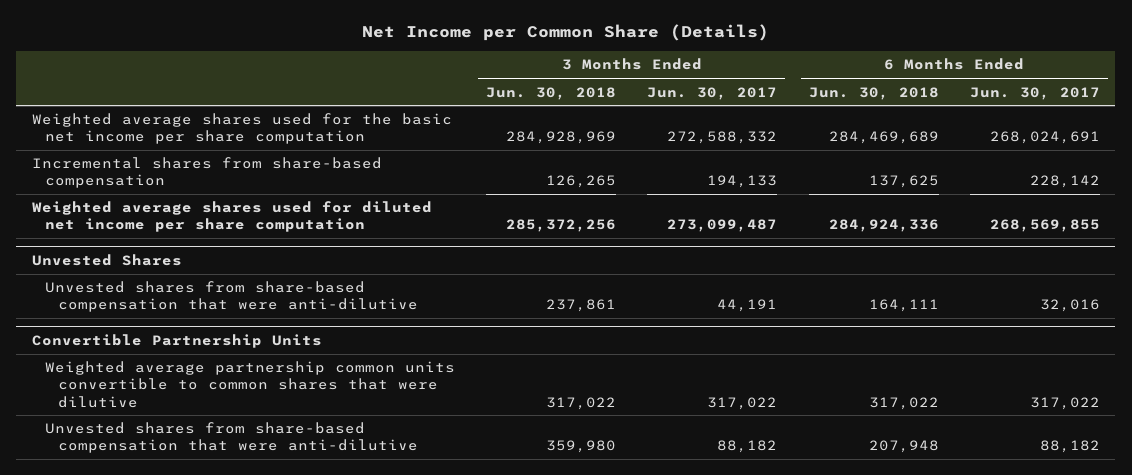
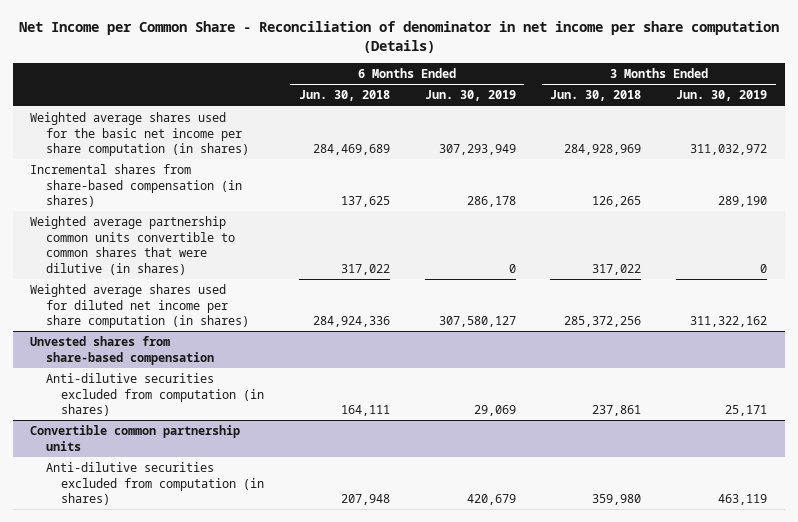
- Net Income per Common Share (Details)
+ Net Income per Common Share - Reconciliation of denominator in net income per share computation (Details)
- | 3 Months Ended Jun. 30, 2018 | 3 Months Ended Jun. 30, 2017 | 6 Months Ended Jun. 30, 2018 | 6 Months Ended Jun. 30, 2017
+ | 6 Months Ended Jun. 30, 2018 | 6 Months Ended Jun. 30, 2019 | 3 Months Ended Jun. 30, 2018 | 3 Months Ended Jun. 30, 2019
- Weighted average shares used for the basic net income per share computation | 284,928,969 | 272,588,332 | 284,469,689 | 268,024,691
- Incremental shares from share-based compensation | 126,265 | 194,133 | 137,625 | 228,142
- Weighted average shares used for diluted net income per share computation | 285,372,256 | 273,099,487 | 284,924,336 | 268,569,855
- Unvested Shares
- Unvested shares from share-based compensation that were anti-dilutive | 237,861 | 44,191 | 164,111 | 32,016
- Convertible Partnership Units
- Weighted average partnership common units convertible to common shares that were dilutive | 317,022 | 317,022 | 317,022 | 317,022
- Unvested shares from share-based compensation that were anti-dilutive | 359,980 | 88,182 | 207,948 | 88,182
+ Weighted average shares used for the basic net income per share computation (in shares) | 284,469,689 | 307,293,949 | 284,928,969 | 311,032,972
+ Incremental shares from share-based compensation (in shares) | 137,625 | 286,178 | 126,265 | 289,190
+ Weighted average partnership common units convertible to common shares that were dilutive (in shares) | 317,022 | 0 | 317,022 | 0
+ Weighted average shares used for diluted net income per share computation (in shares) | 284,924,336 | 307,580,127 | 285,372,256 | 311,322,162
+ Unvested shares from share-based compensation
+ Anti-dilutive securities excluded from computation (in shares) | 164,111 | 29,069 | 237,861 | 25,171
+ Convertible common partnership units
+ Anti-dilutive securities excluded from computation (in shares) | 207,948 | 420,679 | 359,980 | 463,119

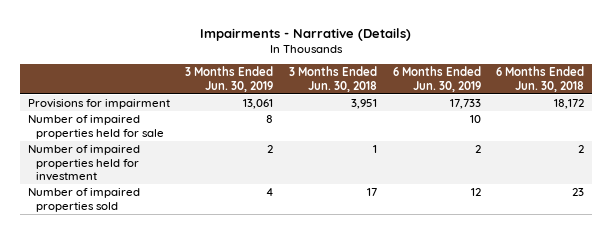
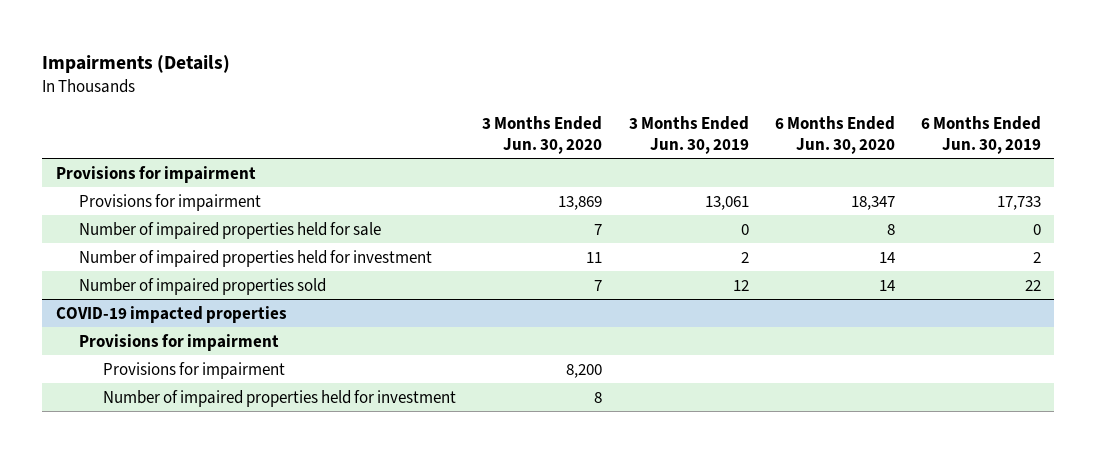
- Impairments - Narrative (Details)
+ Impairments (Details)
- | 3 Months Ended Jun. 30, 2019 | 3 Months Ended Jun. 30, 2018 | 6 Months Ended Jun. 30, 2019 | 6 Months Ended Jun. 30, 2018
+ | 3 Months Ended Jun. 30, 2020 | 3 Months Ended Jun. 30, 2019 | 6 Months Ended Jun. 30, 2020 | 6 Months Ended Jun. 30, 2019
+ Provisions for impairment
- Number of impaired properties held for sale | 8 | | 10 |
+ Number of impaired properties held for sale | 7 | 0 | 8 | 0
- Number of impaired properties sold | 4 | 17 | 12 | 23
+ Number of impaired properties sold | 7 | 12 | 14 | 22
+ COVID-19 impacted properties
+ Provisions for impairment
+ Provisions for impairment | 8,200 | | |
+ Number of impaired properties held for investment | 8 | | |

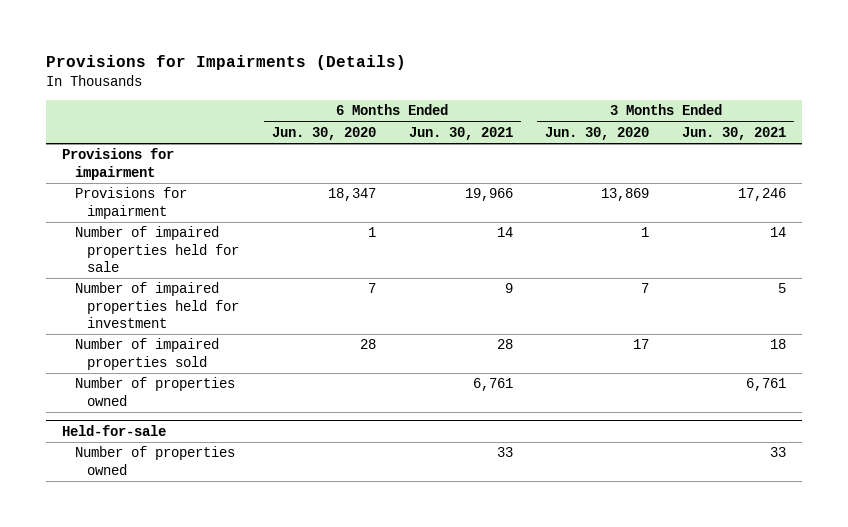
- Impairments (Details)
+ Provisions for Impairments (Details)
- | 3 Months Ended Jun. 30, 2020 | 3 Months Ended Jun. 30, 2019 | 6 Months Ended Jun. 30, 2020 | 6 Months Ended Jun. 30, 2019
+ | 6 Months Ended Jun. 30, 2020 | 6 Months Ended Jun. 30, 2021 | 3 Months Ended Jun. 30, 2020 | 3 Months Ended Jun. 30, 2021
- Number of impaired properties held for sale | 7 | 0 | 8 | 0
- Number of impaired properties held for investment | 11 | 2 | 14 | 2
- Number of impaired properties sold | 7 | 12 | 14 | 22
- COVID-19 impacted properties
- Provisions for impairment
- Provisions for impairment | 8,200 | | |
- Number of impaired properties held for investment | 8 | | |
+ Number of impaired properties held for sale | 1 | 14 | 1 | 14
+ Number of impaired properties held for investment | 7 | 9 | 7 | 5
+ Number of impaired properties sold | 28 | 28 | 17 | 18
+ Number of properties owned | | 6,761 | | 6,761
+ Held-for-sale
+ Number of properties owned | | 33 | | 33

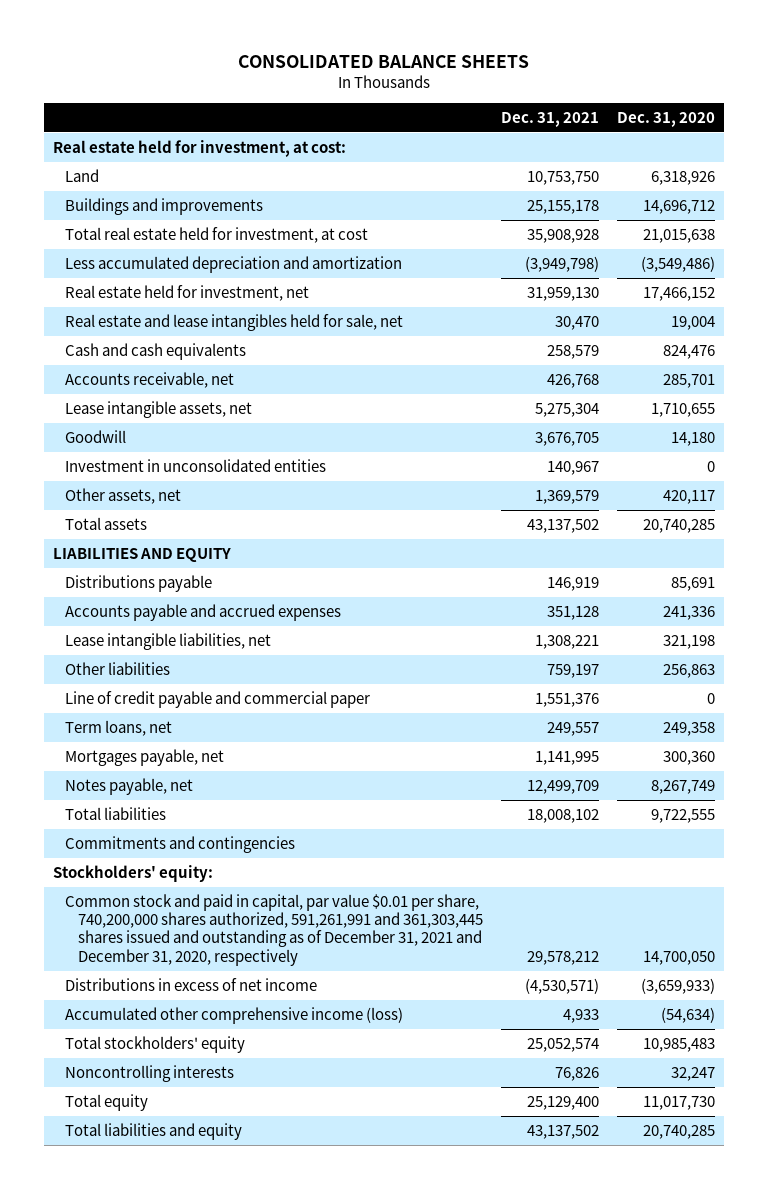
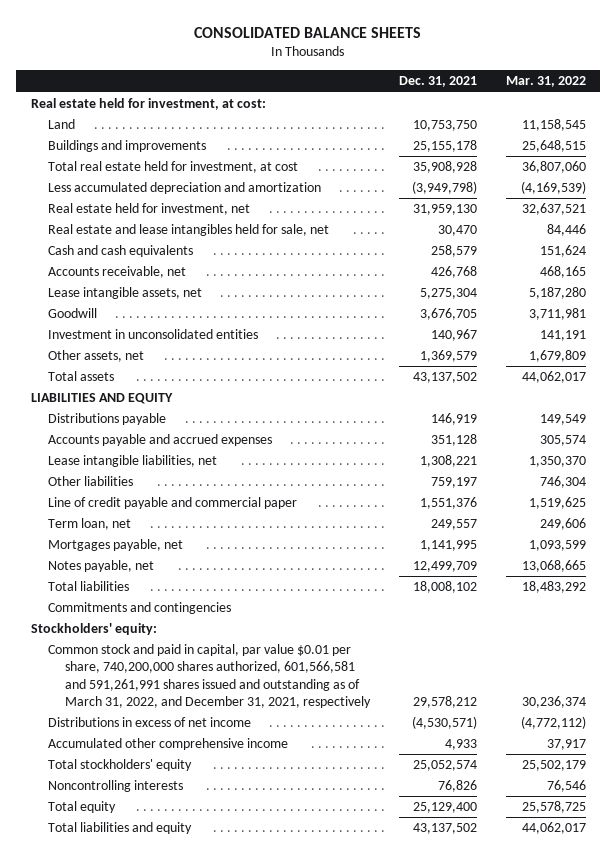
- | Dec. 31, 2021 | Dec. 31, 2020
+ | Dec. 31, 2021 | Mar. 31, 2022
- Term loans, net | 249,557 | 249,358
+ Term loan, net | 249,557 | 249,606
- Common stock and paid in capital, par value $0.01 per share, 740,200,000 shares authorized, 591,261,991 and 361,303,445 shares issued and outstanding as of December 31, 2021 and December 31, 2020, respectively | 29,578,212 | 14,700,050
+ Common stock and paid in capital, par value $0.01 per share, 740,200,000 shares authorized, 601,566,581 and 591,261,991 shares issued and outstanding as of March 31, 2022, and December 31, 2021, respectively | 29,578,212 | 30,236,374
- Accumulated other comprehensive income (loss) | 4,933 | (54,634)
+ Accumulated other comprehensive income | 4,933 | 37,917

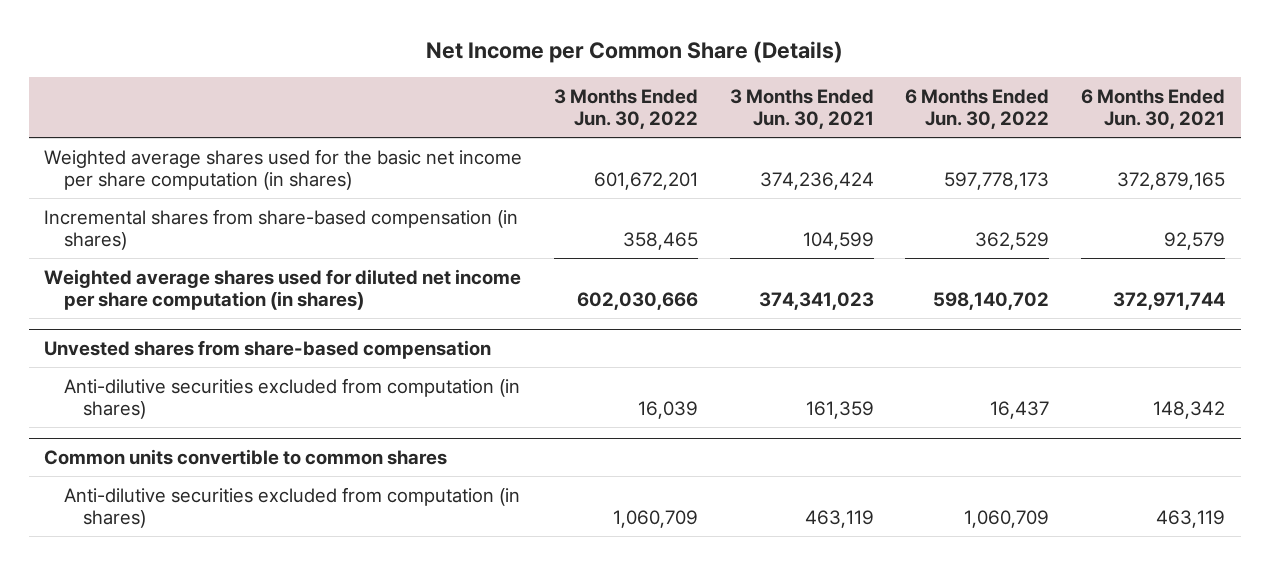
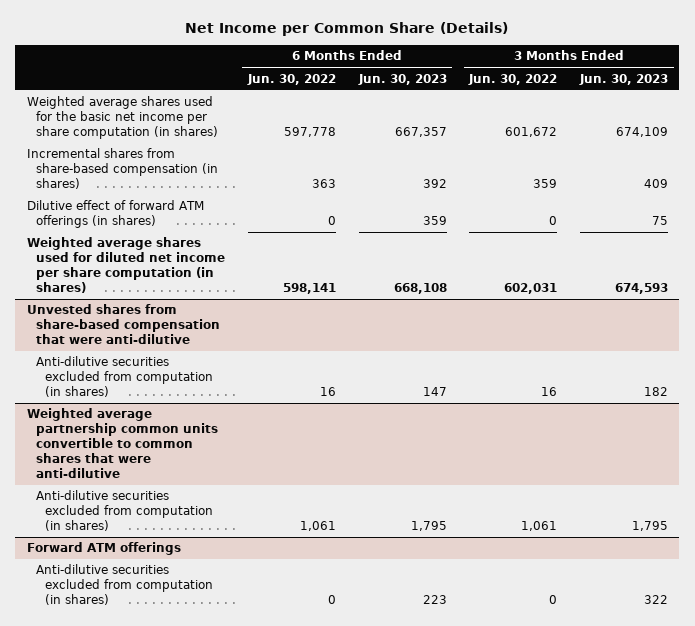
- | 3 Months Ended Jun. 30, 2022 | 3 Months Ended Jun. 30, 2021 | 6 Months Ended Jun. 30, 2022 | 6 Months Ended Jun. 30, 2021
+ | 6 Months Ended Jun. 30, 2022 | 6 Months Ended Jun. 30, 2023 | 3 Months Ended Jun. 30, 2022 | 3 Months Ended Jun. 30, 2023
- Weighted average shares used for the basic net income per share computation (in shares) | 601,672,201 | 374,236,424 | 597,778,173 | 372,879,165
- Incremental shares from share-based compensation (in shares) | 358,465 | 104,599 | 362,529 | 92,579
- Weighted average shares used for diluted net income per share computation (in shares) | 602,030,666 | 374,341,023 | 598,140,702 | 372,971,744
- Unvested shares from share-based compensation
- Anti-dilutive securities excluded from computation (in shares) | 16,039 | 161,359 | 16,437 | 148,342
- Common units convertible to common shares
- Anti-dilutive securities excluded from computation (in shares) | 1,060,709 | 463,119 | 1,060,709 | 463,119
+ Weighted average shares used for the basic net income per share computation (in shares) | 597,778 | 667,357 | 601,672 | 674,109
+ Incremental shares from share-based compensation (in shares) | 363 | 392 | 359 | 409
+ Dilutive effect of forward ATM offerings (in shares) | 0 | 359 | 0 | 75
+ Weighted average shares used for diluted net income per share computation (in shares) | 598,141 | 668,108 | 602,031 | 674,593
+ Unvested shares from share-based compensation that were anti-dilutive
+ Anti-dilutive securities excluded from computation (in shares) | 16 | 147 | 16 | 182
+ Weighted average partnership common units convertible to common shares that were anti-dilutive
+ Anti-dilutive securities excluded from computation (in shares) | 1,061 | 1,795 | 1,061 | 1,795
+ Forward ATM offerings
+ Anti-dilutive securities excluded from computation (in shares) | 0 | 223 | 0 | 322

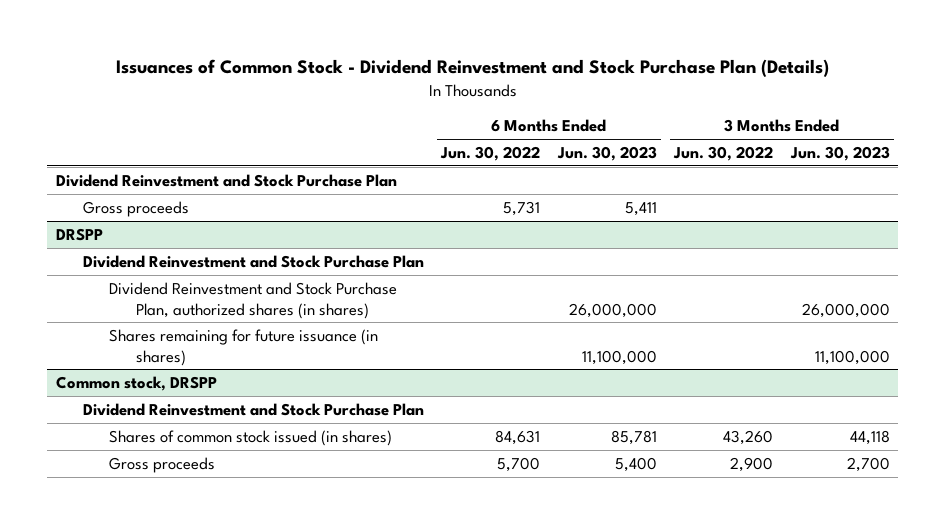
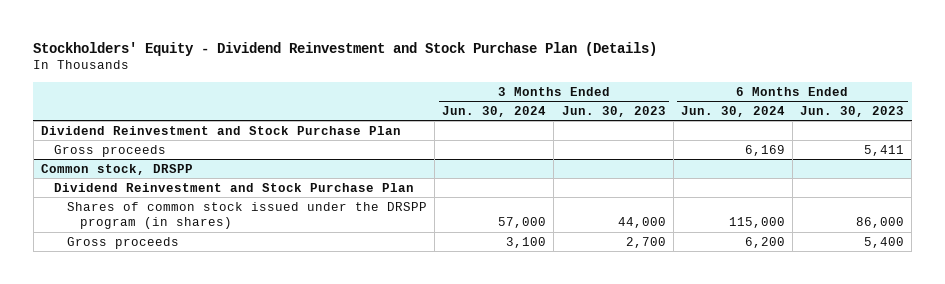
- Issuances of Common Stock - Dividend Reinvestment and Stock Purchase Plan (Details)
+ Stockholders' Equity - Dividend Reinvestment and Stock Purchase Plan (Details)
- | 6 Months Ended Jun. 30, 2022 | 6 Months Ended Jun. 30, 2023 | 3 Months Ended Jun. 30, 2022 | 3 Months Ended Jun. 30, 2023
+ | 3 Months Ended Jun. 30, 2024 | 3 Months Ended Jun. 30, 2023 | 6 Months Ended Jun. 30, 2024 | 6 Months Ended Jun. 30, 2023
- DRSPP
- Dividend Reinvestment and Stock Purchase Plan
- Dividend Reinvestment and Stock Purchase Plan, authorized shares (in shares) | | 26,000,000 | | 26,000,000
- Shares remaining for future issuance (in shares) | | 11,100,000 | | 11,100,000
@ Common stock, DRSPP
- Shares of common stock issued (in shares) | 84,631 | 85,781 | 43,260 | 44,118
+ Shares of common stock issued under the DRSPP program (in shares) | 57,000 | 44,000 | 115,000 | 86,000

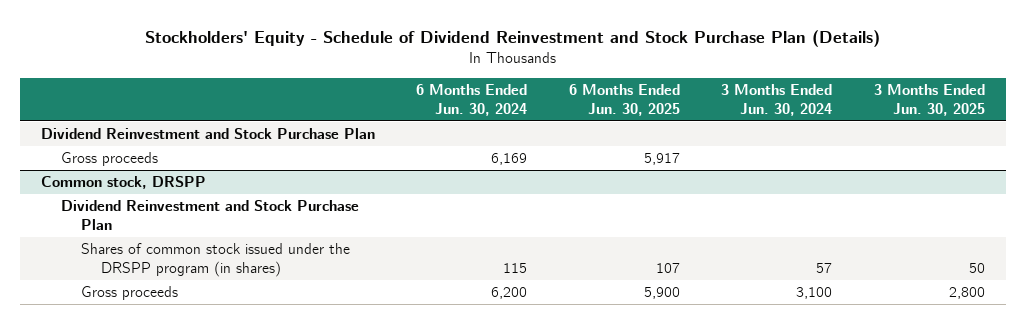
- Stockholders' Equity - Dividend Reinvestment and Stock Purchase Plan (Details)
+ Stockholders' Equity - Schedule of Dividend Reinvestment and Stock Purchase Plan (Details)
- | 3 Months Ended Jun. 30, 2024 | 3 Months Ended Jun. 30, 2023 | 6 Months Ended Jun. 30, 2024 | 6 Months Ended Jun. 30, 2023
+ | 6 Months Ended Jun. 30, 2024 | 6 Months Ended Jun. 30, 2025 | 3 Months Ended Jun. 30, 2024 | 3 Months Ended Jun. 30, 2025
@ Common stock, DRSPP
- Shares of common stock issued under the DRSPP program (in shares) | 57,000 | 44,000 | 115,000 | 86,000
+ Shares of common stock issued under the DRSPP program (in shares) | 115 | 107 | 57 | 50

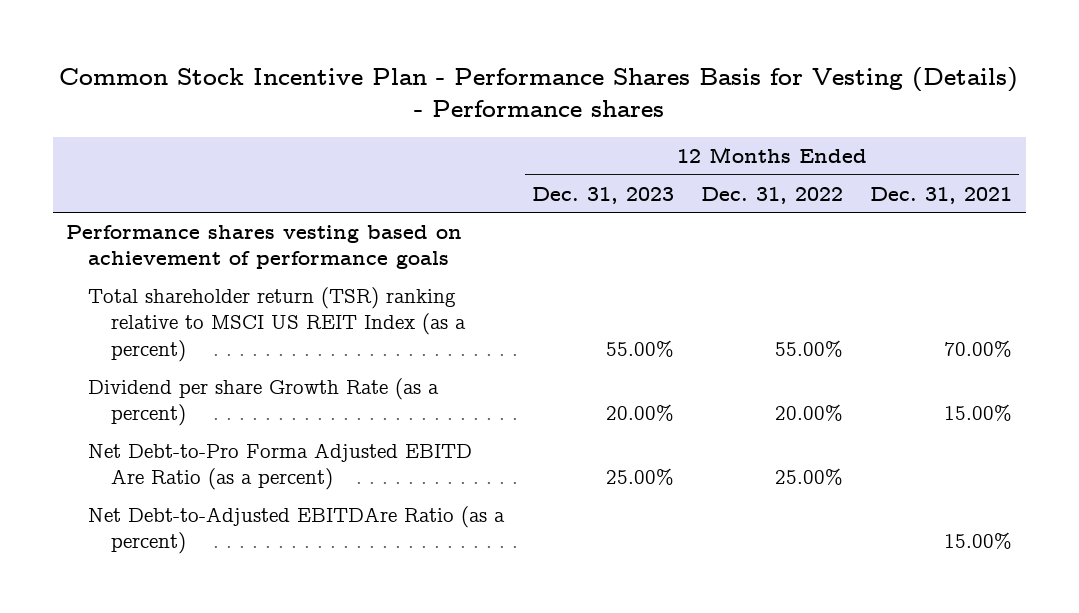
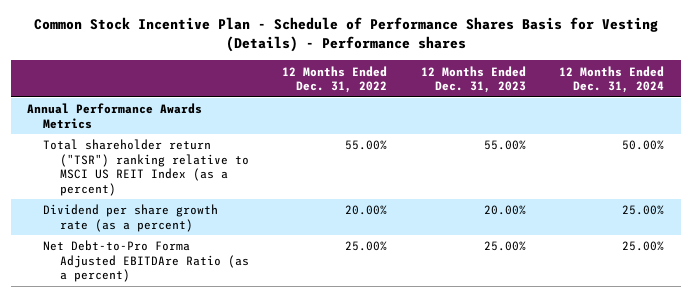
- Common Stock Incentive Plan - Performance Shares Basis for Vesting (Details) - Performance shares
+ Common Stock Incentive Plan - Schedule of Performance Shares Basis for Vesting (Details) - Performance shares
- | 12 Months Ended Dec. 31, 2023 | 12 Months Ended Dec. 31, 2022 | 12 Months Ended Dec. 31, 2021
+ | 12 Months Ended Dec. 31, 2022 | 12 Months Ended Dec. 31, 2023 | 12 Months Ended Dec. 31, 2024
- Performance shares vesting based on achievement of performance goals
- Total shareholder return (TSR) ranking relative to MSCI US REIT Index (as a percent) | 55.00% | 55.00% | 70.00%
- Dividend per share Growth Rate (as a percent) | 20.00% | 20.00% | 15.00%
- Net Debt-to-Pro Forma Adjusted EBITD Are Ratio (as a percent) | 25.00% | 25.00% |
- Net Debt-to-Adjusted EBITDAre Ratio (as a percent) | | | 15.00%
+ Annual Performance Awards Metrics
+ Total shareholder return ("TSR") ranking relative to MSCI US REIT Index (as a percent) | 55.00% | 55.00% | 50.00%
+ Dividend per share growth rate (as a percent) | 20.00% | 20.00% | 25.00%
+ Net Debt-to-Pro Forma Adjusted EBITDAre Ratio (as a percent) | 25.00% | 25.00% | 25.00%

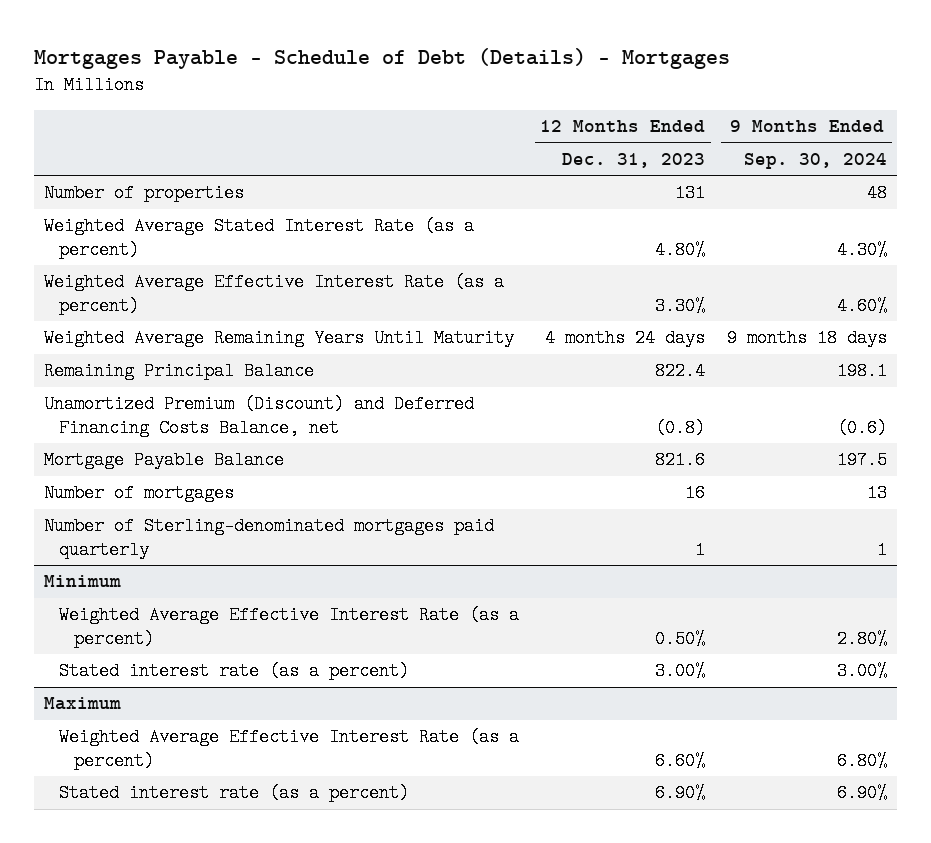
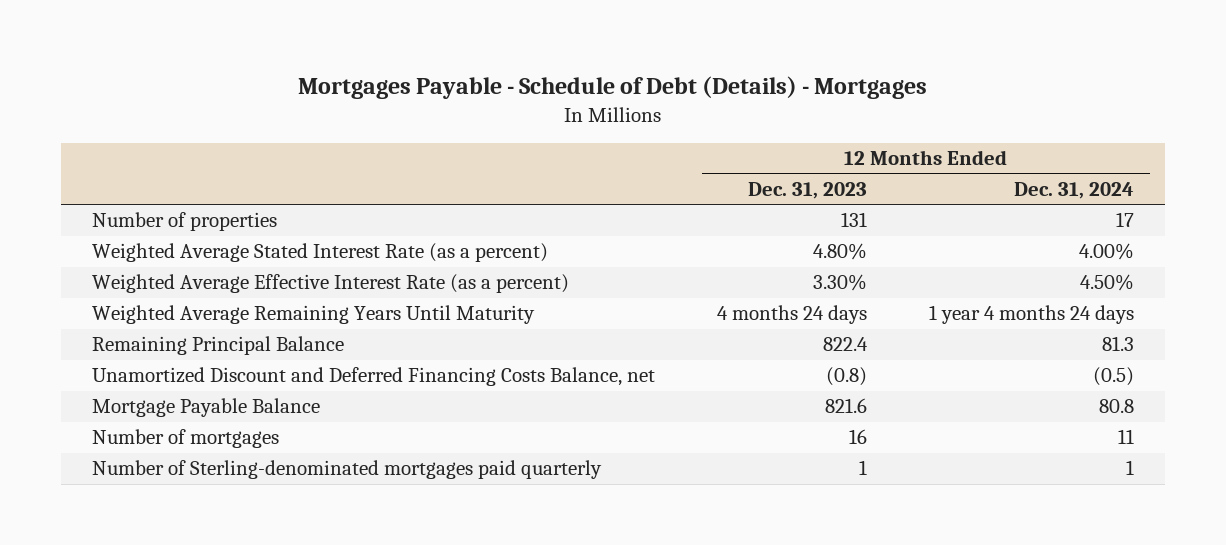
- | 12 Months Ended Dec. 31, 2023 | 9 Months Ended Sep. 30, 2024
+ | 12 Months Ended Dec. 31, 2023 | 12 Months Ended Dec. 31, 2024
- Unamortized Premium (Discount) and Deferred Financing Costs Balance, net | (0.8) | (0.6)
+ Unamortized Discount and Deferred Financing Costs Balance, net | (0.8) | (0.5)
- Minimum
- Weighted Average Effective Interest Rate (as a percent) | 0.50% | 2.80%
- Stated interest rate (as a percent) | 3.00% | 3.00%
- Maximum
- Weighted Average Effective Interest Rate (as a percent) | 6.60% | 6.80%
- Stated interest rate (as a percent) | 6.90% | 6.90%

